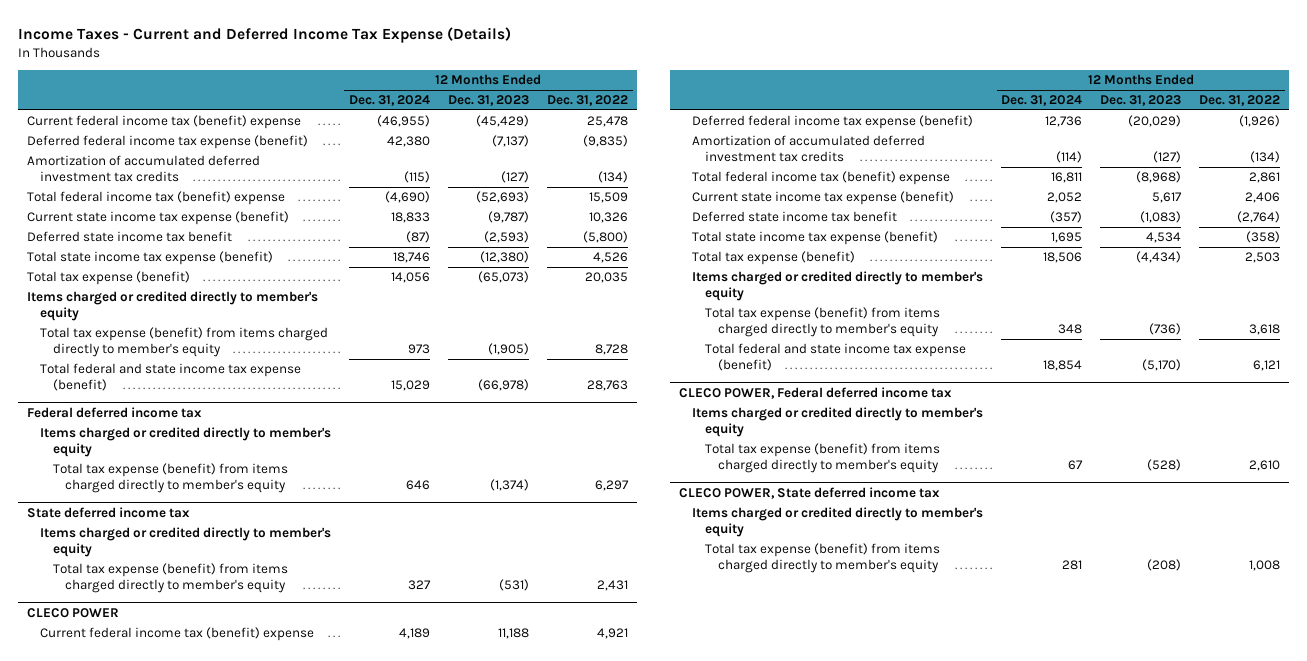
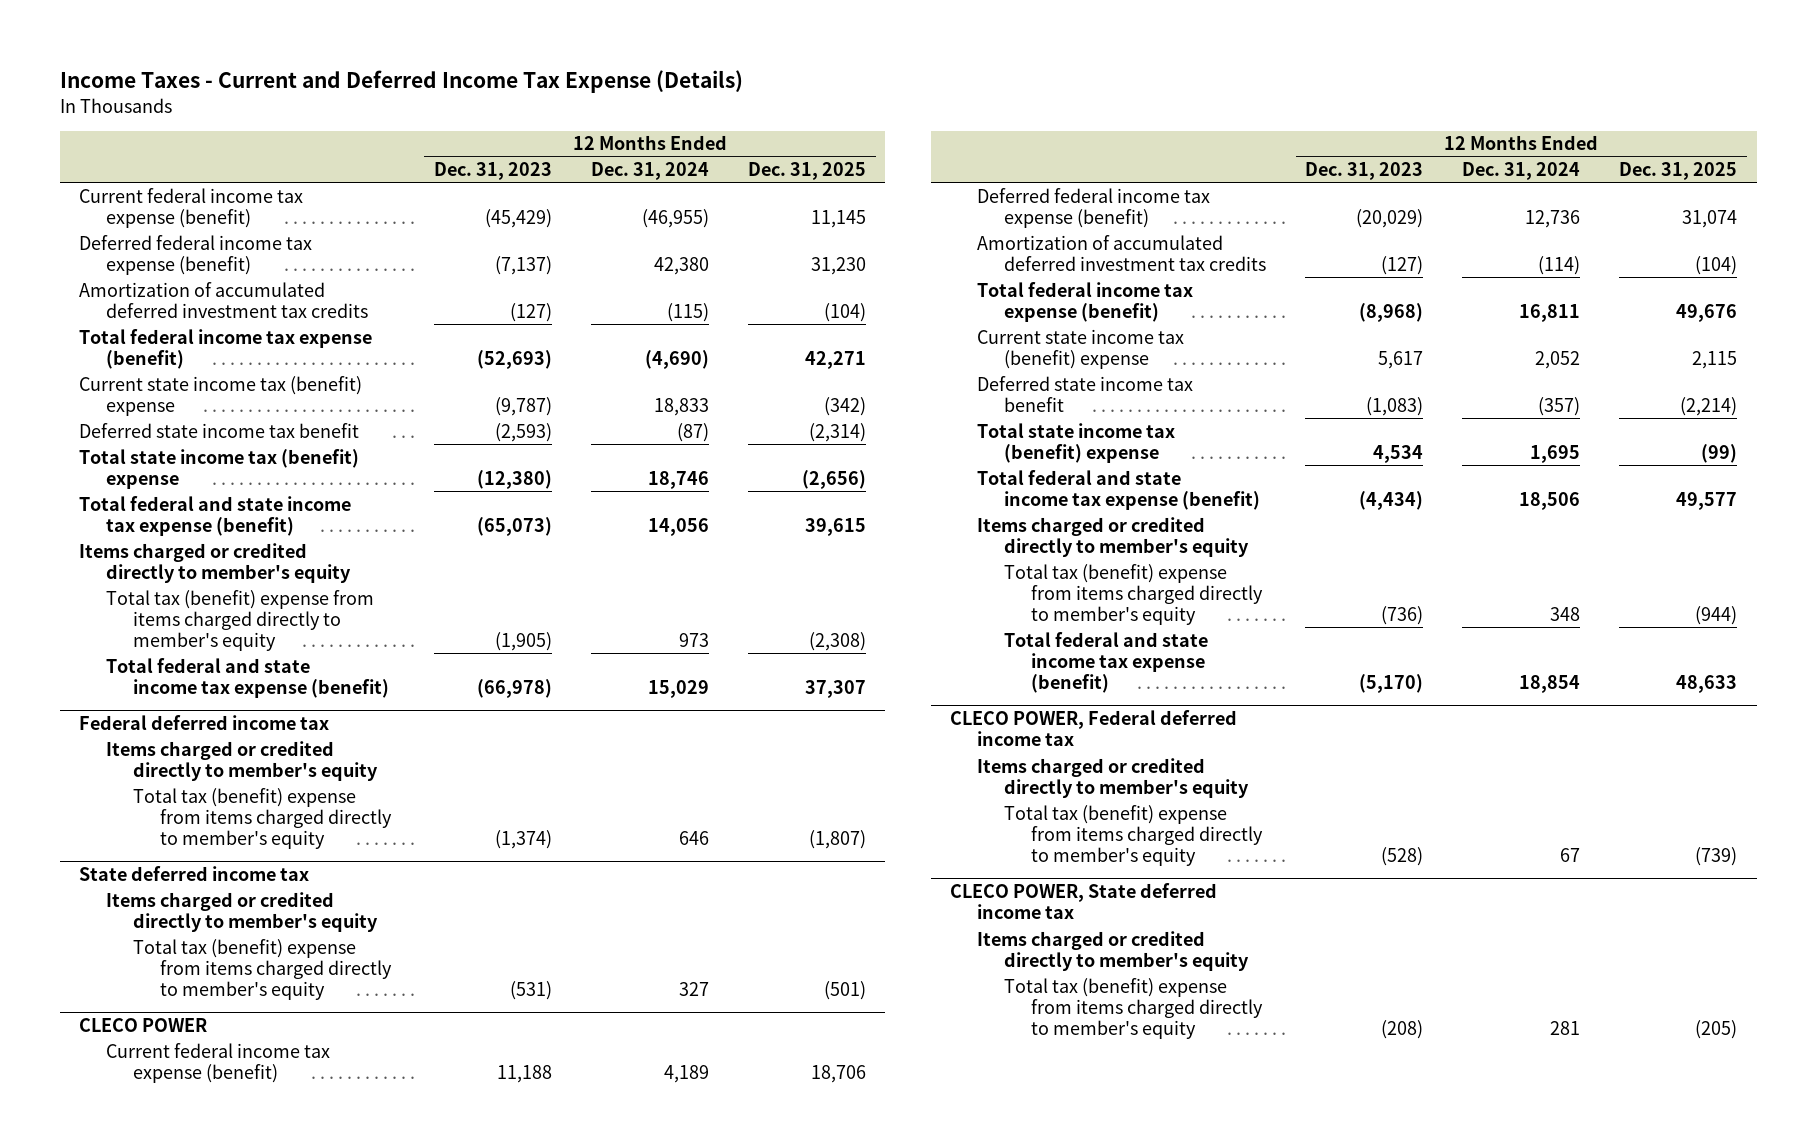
- | 12 Months Ended Dec. 31, 2024 | 12 Months Ended Dec. 31, 2023 | 12 Months Ended Dec. 31, 2022
+ | 12 Months Ended Dec. 31, 2023 | 12 Months Ended Dec. 31, 2024 | 12 Months Ended Dec. 31, 2025
- Current federal income tax (benefit) expense | (46,955) | (45,429) | 25,478
+ Current federal income tax expense (benefit) | (45,429) | (46,955) | 11,145
- Total federal income tax (benefit) expense | (4,690) | (52,693) | 15,509
- Current state income tax expense (benefit) | 18,833 | (9,787) | 10,326
+ Total federal income tax expense (benefit) | (52,693) | (4,690) | 42,271
+ Current state income tax (benefit) expense | (9,787) | 18,833 | (342)
- Total state income tax expense (benefit) | 18,746 | (12,380) | 4,526
- Total tax expense (benefit) | 14,056 | (65,073) | 20,035
+ Total state income tax (benefit) expense | (12,380) | 18,746 | (2,656)
+ Total federal and state income tax expense (benefit) | (65,073) | 14,056 | 39,615
- Total tax expense (benefit) from items charged directly to member's equity | 973 | (1,905) | 8,728
+ Total tax (benefit) expense from items charged directly to member's equity | (1,905) | 973 | (2,308)
@ Federal deferred income tax
- Total tax expense (benefit) from items charged directly to member's equity | 646 | (1,374) | 6,297
+ Total tax (benefit) expense from items charged directly to member's equity | (1,374) | 646 | (1,807)
@ State deferred income tax
- Total tax expense (benefit) from items charged directly to member's equity | 327 | (531) | 2,431
+ Total tax (benefit) expense from items charged directly to member's equity | (531) | 327 | (501)
@ CLECO POWER
- Current federal income tax (benefit) expense | 4,189 | 11,188 | 4,921
+ Current federal income tax expense (benefit) | 11,188 | 4,189 | 18,706
- Total federal income tax (benefit) expense | 16,811 | (8,968) | 2,861
- Current state income tax expense (benefit) | 2,052 | 5,617 | 2,406
+ Total federal income tax expense (benefit) | (8,968) | 16,811 | 49,676
+ Current state income tax (benefit) expense | 5,617 | 2,052 | 2,115
- Total state income tax expense (benefit) | 1,695 | 4,534 | (358)
- Total tax expense (benefit) | 18,506 | (4,434) | 2,503
+ Total state income tax (benefit) expense | 4,534 | 1,695 | (99)
+ Total federal and state income tax expense (benefit) | (4,434) | 18,506 | 49,577
- Total tax expense (benefit) from items charged directly to member's equity | 348 | (736) | 3,618
+ Total tax (benefit) expense from items charged directly to member's equity | (736) | 348 | (944)
@ CLECO POWER, Federal deferred income tax
- Total tax expense (benefit) from items charged directly to member's equity | 67 | (528) | 2,610
+ Total tax (benefit) expense from items charged directly to member's equity | (528) | 67 | (739)
@ CLECO POWER, State deferred income tax
- Total tax expense (benefit) from items charged directly to member's equity | 281 | (208) | 1,008
+ Total tax (benefit) expense from items charged directly to member's equity | (208) | 281 | (205)

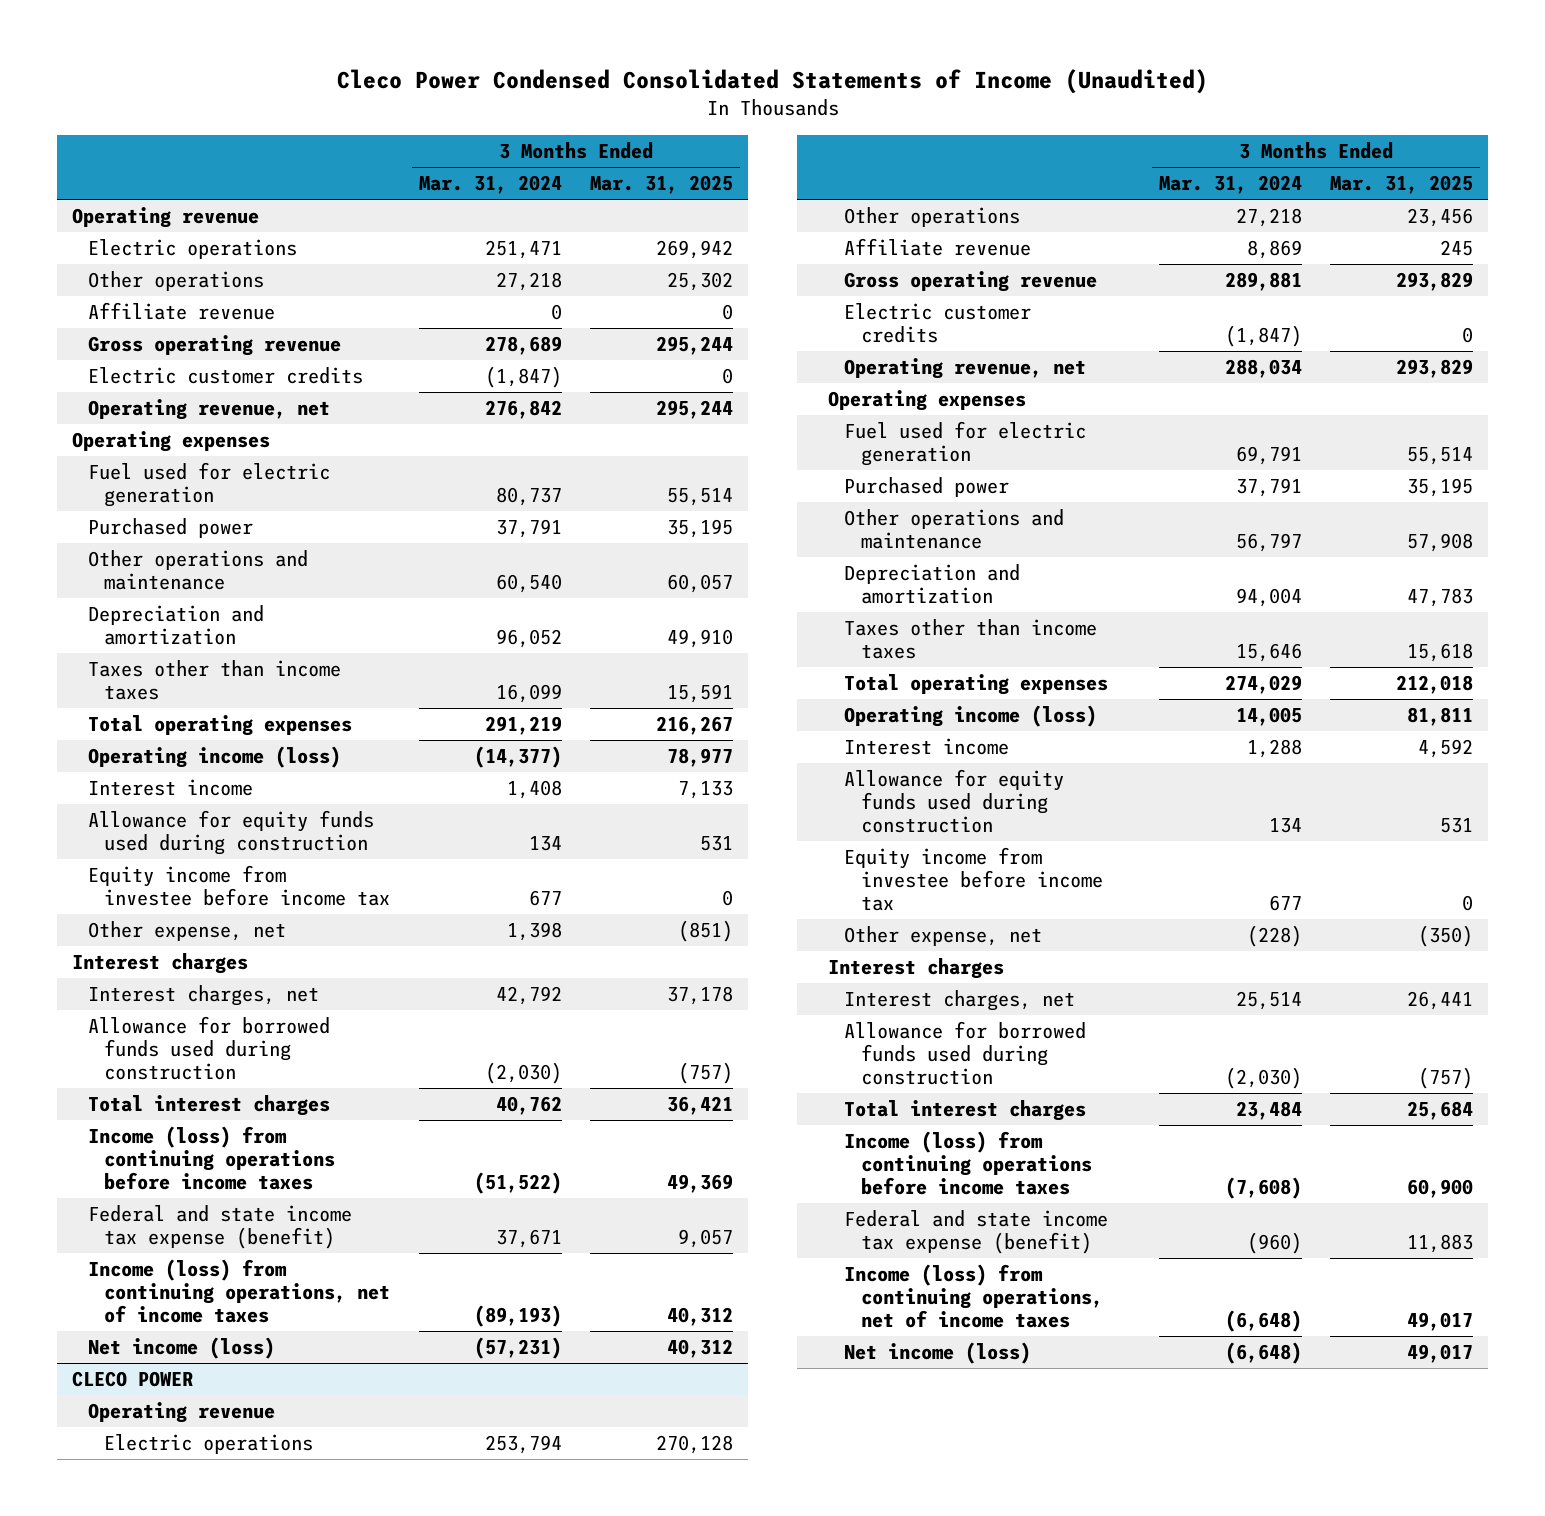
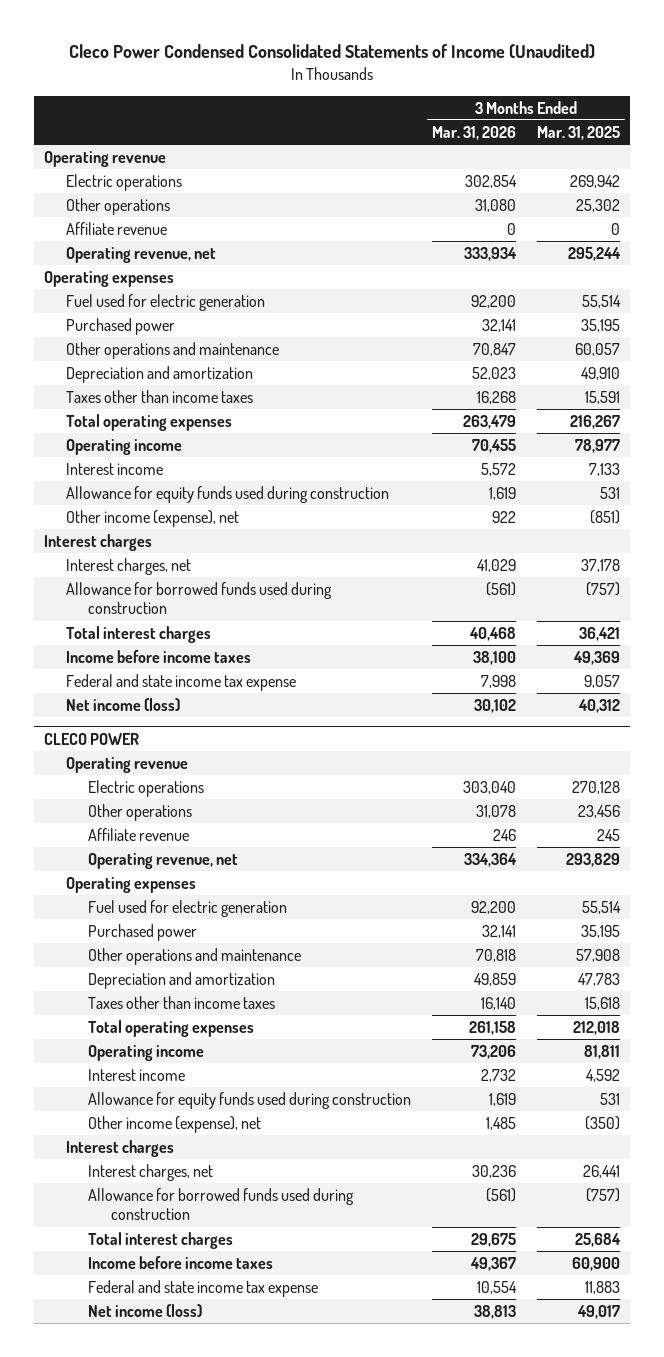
- | 3 Months Ended Mar. 31, 2024 | 3 Months Ended Mar. 31, 2025
+ | 3 Months Ended Mar. 31, 2026 | 3 Months Ended Mar. 31, 2025
- Gross operating revenue | 278,689 | 295,244
- Electric customer credits | (1,847) | 0
- Operating income (loss) | (14,377) | 78,977
+ Operating income | 70,455 | 78,977
- Equity income from investee before income tax | 677 | 0
- Other expense, net | 1,398 | (851)
+ Other income (expense), net | 922 | (851)
- Income (loss) from continuing operations before income taxes | (51,522) | 49,369
- Federal and state income tax expense (benefit) | 37,671 | 9,057
- Income (loss) from continuing operations, net of income taxes | (89,193) | 40,312
+ Income before income taxes | 38,100 | 49,369
+ Federal and state income tax expense | 7,998 | 9,057
@ CLECO POWER
- Gross operating revenue | 289,881 | 293,829
- Electric customer credits | (1,847) | 0
- Operating income (loss) | 14,005 | 81,811
+ Operating income | 73,206 | 81,811
- Equity income from investee before income tax | 677 | 0
- Other expense, net | (228) | (350)
+ Other income (expense), net | 1,485 | (350)
- Income (loss) from continuing operations before income taxes | (7,608) | 60,900
- Federal and state income tax expense (benefit) | (960) | 11,883
- Income (loss) from continuing operations, net of income taxes | (6,648) | 49,017
+ Income before income taxes | 49,367 | 60,900
+ Federal and state income tax expense | 10,554 | 11,883

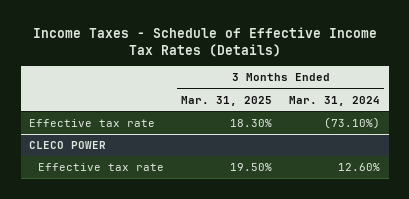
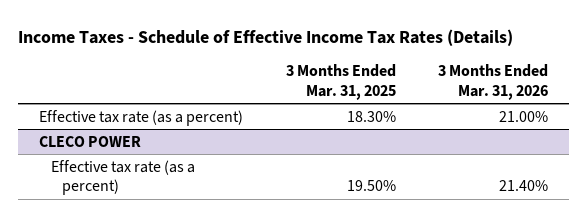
- | 3 Months Ended Mar. 31, 2025 | 3 Months Ended Mar. 31, 2024
+ | 3 Months Ended Mar. 31, 2025 | 3 Months Ended Mar. 31, 2026
- Effective tax rate | 18.30% | (73.10%)
+ Effective tax rate (as a percent) | 18.30% | 21.00%
@ CLECO POWER
- Effective tax rate | 19.50% | 12.60%
+ Effective tax rate (as a percent) | 19.50% | 21.40%

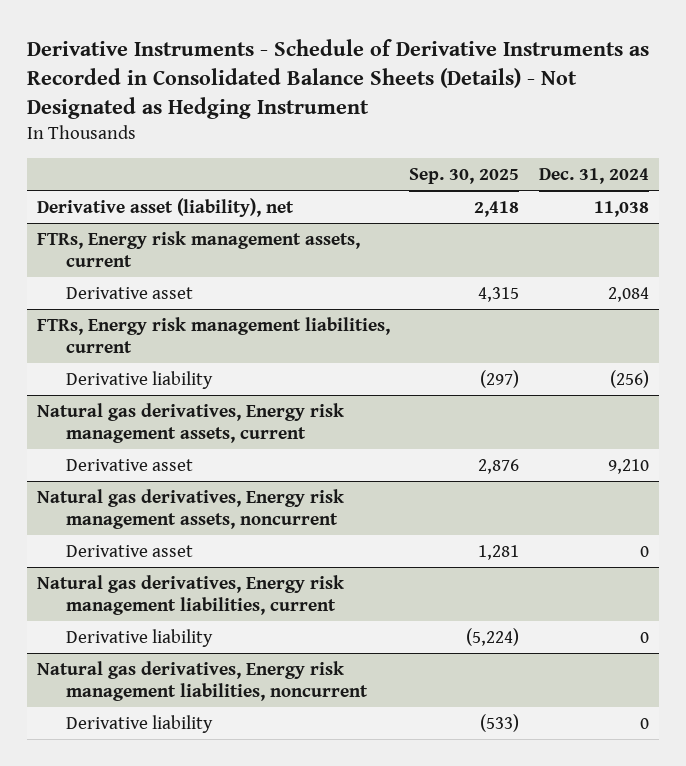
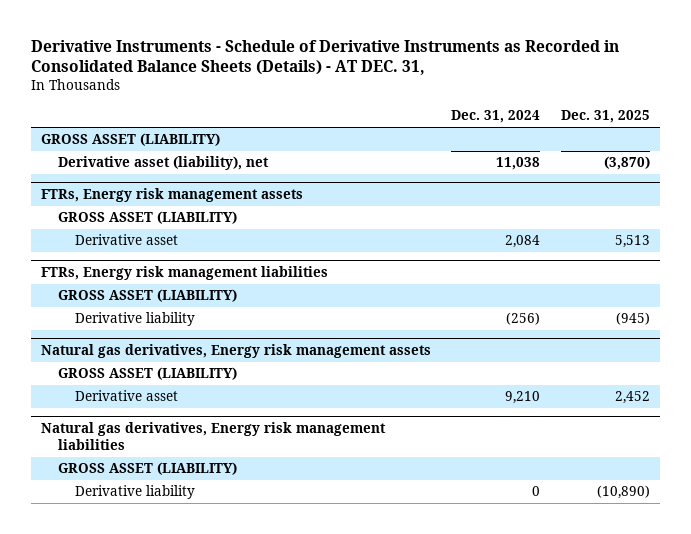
- Derivative Instruments - Schedule of Derivative Instruments as Recorded in Consolidated Balance Sheets (Details) - Not Designated as Hedging Instrument
+ Derivative Instruments - Schedule of Derivative Instruments as Recorded in Consolidated Balance Sheets (Details) - AT DEC. 31,
- | Sep. 30, 2025 | Dec. 31, 2024
+ | Dec. 31, 2024 | Dec. 31, 2025
+ GROSS ASSET (LIABILITY)
- FTRs, Energy risk management assets, current
+ FTRs, Energy risk management assets
+ GROSS ASSET (LIABILITY)
- FTRs, Energy risk management liabilities, current
+ FTRs, Energy risk management liabilities
+ GROSS ASSET (LIABILITY)
- Natural gas derivatives, Energy risk management assets, current
+ Natural gas derivatives, Energy risk management assets
+ GROSS ASSET (LIABILITY)
- Natural gas derivatives, Energy risk management assets, noncurrent
- Derivative asset | 1,281 | 0
- Natural gas derivatives, Energy risk management liabilities, current
- Derivative liability | (5,224) | 0
- Natural gas derivatives, Energy risk management liabilities, noncurrent
+ Natural gas derivatives, Energy risk management liabilities
+ GROSS ASSET (LIABILITY)

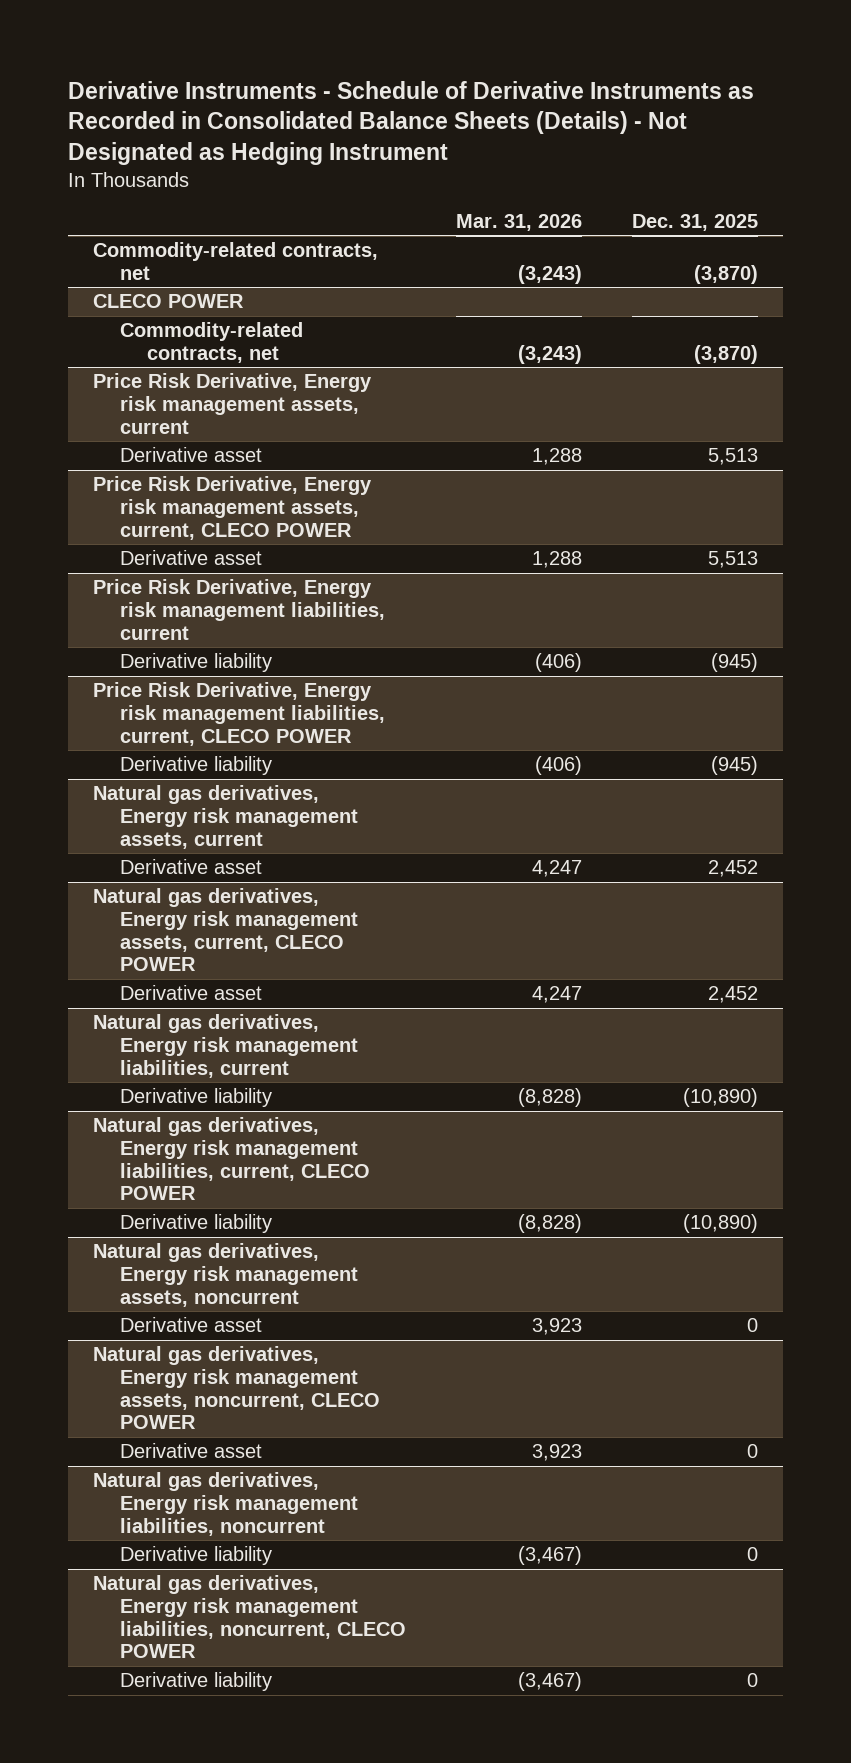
- Derivative Instruments - Schedule of Derivative Instruments as Recorded in Consolidated Balance Sheets (Details) - AT DEC. 31,
+ Derivative Instruments - Schedule of Derivative Instruments as Recorded in Consolidated Balance Sheets (Details) - Not Designated as Hedging Instrument
- | Dec. 31, 2024 | Dec. 31, 2025
+ | Mar. 31, 2026 | Dec. 31, 2025
- GROSS ASSET (LIABILITY)
- Derivative asset (liability), net | 11,038 | (3,870)
- FTRs, Energy risk management assets
- GROSS ASSET (LIABILITY)
+ Commodity-related contracts, net | (3,243) | (3,870)
+ CLECO POWER
+ Commodity-related contracts, net | (3,243) | (3,870)
+ Price Risk Derivative, Energy risk management assets, current
- FTRs, Energy risk management liabilities
- GROSS ASSET (LIABILITY)
+ Price Risk Derivative, Energy risk management assets, current, CLECO POWER
+ Derivative asset | 1,288 | 5,513
+ Price Risk Derivative, Energy risk management liabilities, current
- Natural gas derivatives, Energy risk management assets
- GROSS ASSET (LIABILITY)
+ Price Risk Derivative, Energy risk management liabilities, current, CLECO POWER
+ Derivative liability | (406) | (945)
+ Natural gas derivatives, Energy risk management assets, current
- Natural gas derivatives, Energy risk management liabilities
- GROSS ASSET (LIABILITY)
+ Natural gas derivatives, Energy risk management assets, current, CLECO POWER
+ Derivative asset | 4,247 | 2,452
+ Natural gas derivatives, Energy risk management liabilities, current
+ Natural gas derivatives, Energy risk management liabilities, current, CLECO POWER
+ Derivative liability | (8,828) | (10,890)
+ Natural gas derivatives, Energy risk management assets, noncurrent
+ Derivative asset | 3,923 | 0
+ Natural gas derivatives, Energy risk management assets, noncurrent, CLECO POWER
+ Derivative asset | 3,923 | 0
+ Natural gas derivatives, Energy risk management liabilities, noncurrent
+ Derivative liability | (3,467) | 0
+ Natural gas derivatives, Energy risk management liabilities, noncurrent, CLECO POWER
+ Derivative liability | (3,467) | 0

